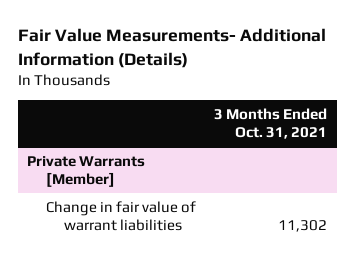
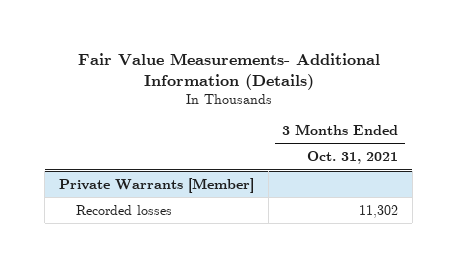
@ Private Warrants [Member]
- Change in fair value of warrant liabilities | 11,302
+ Recorded losses | 11,302

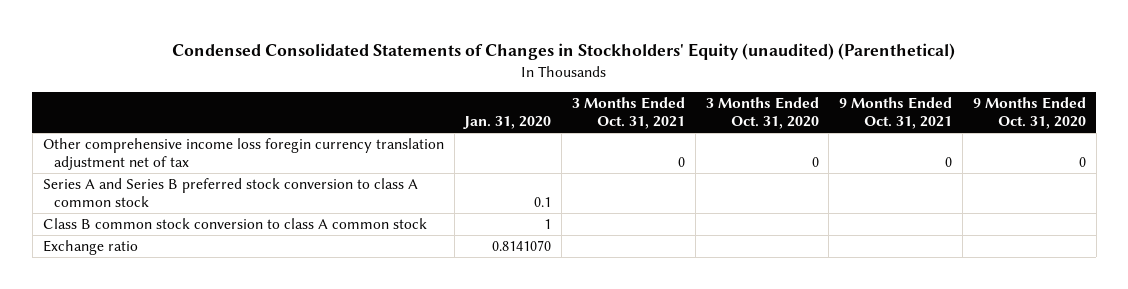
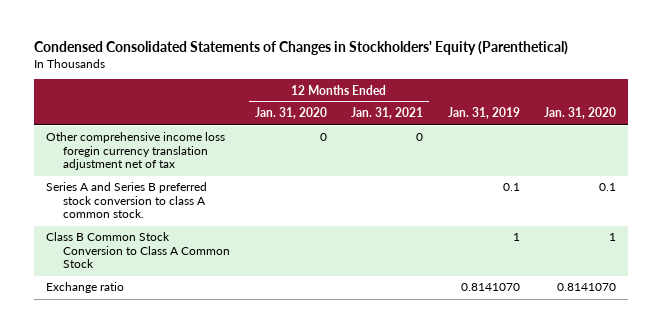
- Condensed Consolidated Statements of Changes in Stockholders' Equity (unaudited) (Parenthetical)
+ Condensed Consolidated Statements of Changes in Stockholders' Equity (Parenthetical)
- | Jan. 31, 2020 | 3 Months Ended Oct. 31, 2021 | 3 Months Ended Oct. 31, 2020 | 9 Months Ended Oct. 31, 2021 | 9 Months Ended Oct. 31, 2020
+ | 12 Months Ended Jan. 31, 2020 | 12 Months Ended Jan. 31, 2021 | Jan. 31, 2019 | Jan. 31, 2020
- Series A and Series B preferred stock conversion to class A common stock | 0.1 | | | |
- Class B common stock conversion to class A common stock | 1 | | | |
+ Series A and Series B preferred stock conversion to class A common stock. | | | 0.1 | 0.1
+ Class B Common Stock Conversion to Class A Common Stock | | | 1 | 1

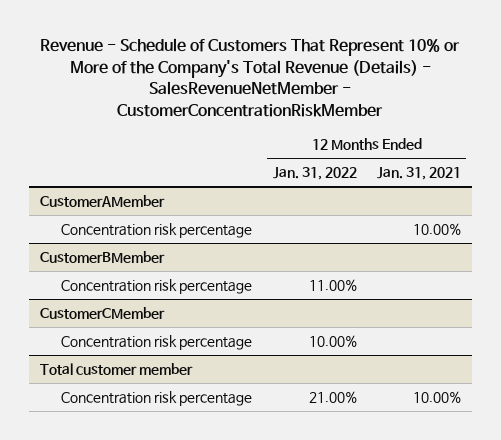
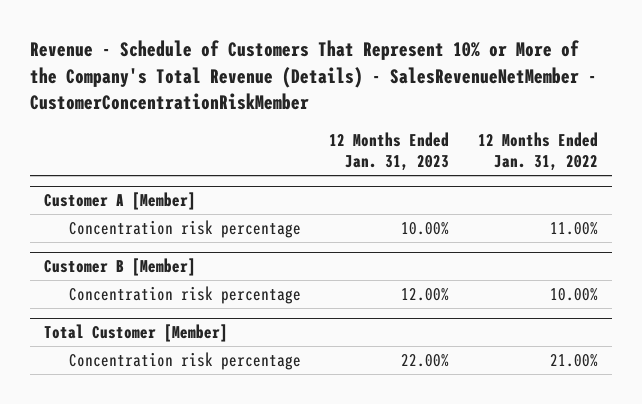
- | 12 Months Ended Jan. 31, 2022 | 12 Months Ended Jan. 31, 2021
+ | 12 Months Ended Jan. 31, 2023 | 12 Months Ended Jan. 31, 2022
- CustomerAMember
- Concentration risk percentage | | 10.00%
- CustomerBMember
+ Customer A [Member]
- CustomerCMember
+ Customer B [Member]
- Total customer member
+ Total Customer [Member]

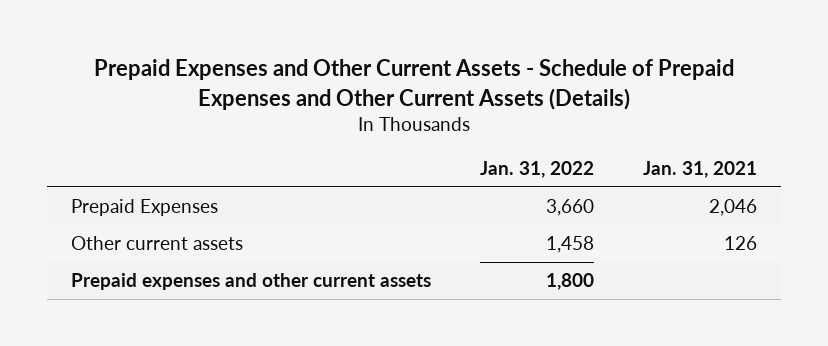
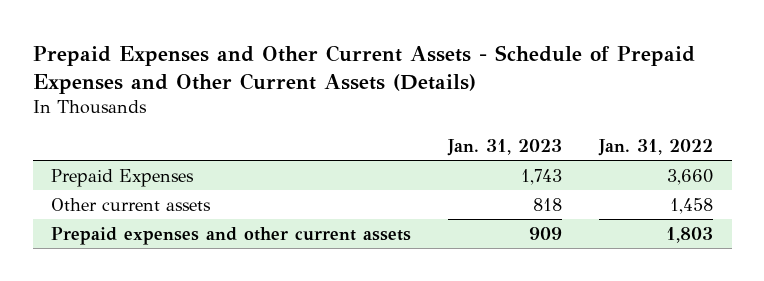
- | Jan. 31, 2022 | Jan. 31, 2021
+ | Jan. 31, 2023 | Jan. 31, 2022
- Prepaid expenses and other current assets | 1,800 |
+ Prepaid expenses and other current assets | 909 | 1,803

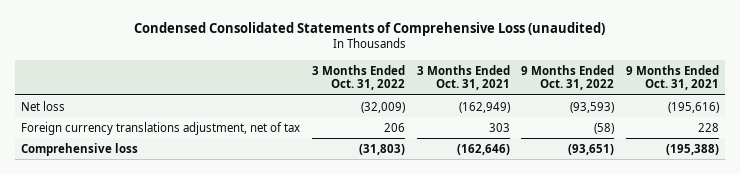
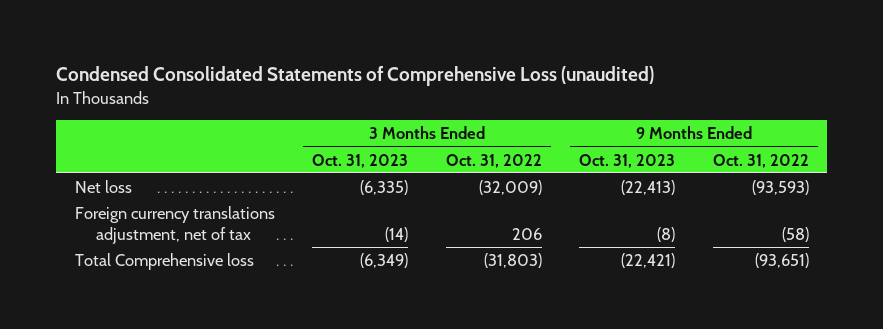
- | 3 Months Ended Oct. 31, 2022 | 3 Months Ended Oct. 31, 2021 | 9 Months Ended Oct. 31, 2022 | 9 Months Ended Oct. 31, 2021
+ | 3 Months Ended Oct. 31, 2023 | 3 Months Ended Oct. 31, 2022 | 9 Months Ended Oct. 31, 2023 | 9 Months Ended Oct. 31, 2022
- Comprehensive loss | (31,803) | (162,646) | (93,651) | (195,388)
+ Total Comprehensive loss | (6,349) | (31,803) | (22,421) | (93,651)

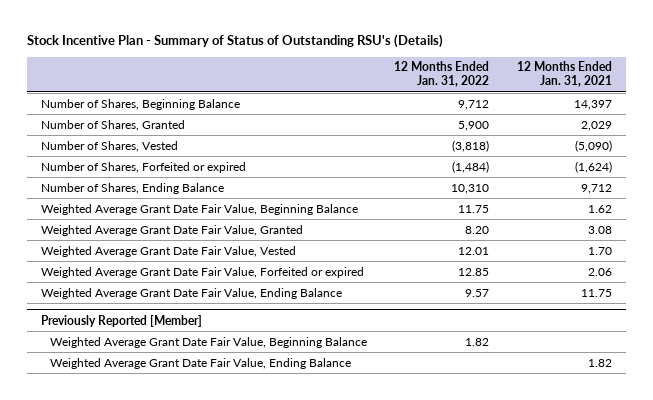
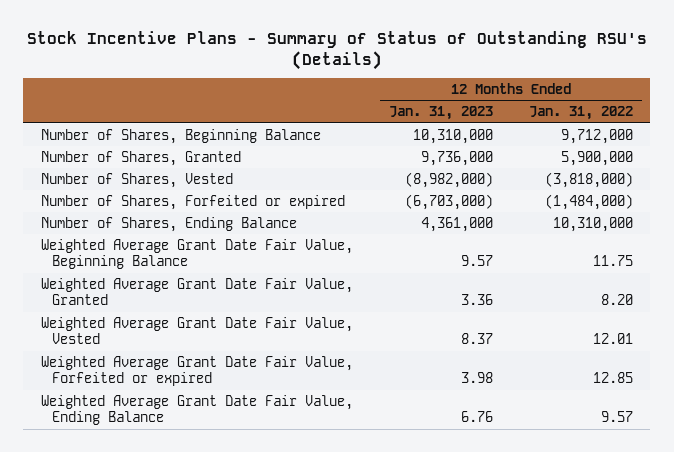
- Stock Incentive Plan - Summary of Status of Outstanding RSU's (Details)
+ Stock Incentive Plans - Summary of Status of Outstanding RSU's (Details)
- | 12 Months Ended Jan. 31, 2022 | 12 Months Ended Jan. 31, 2021
+ | 12 Months Ended Jan. 31, 2023 | 12 Months Ended Jan. 31, 2022
- Number of Shares, Beginning Balance | 9,712 | 14,397
- Number of Shares, Granted | 5,900 | 2,029
- Number of Shares, Vested | (3,818) | (5,090)
- Number of Shares, Forfeited or expired | (1,484) | (1,624)
- Number of Shares, Ending Balance | 10,310 | 9,712
+ Number of Shares, Beginning Balance | 10,310,000 | 9,712,000
+ Number of Shares, Granted | 9,736,000 | 5,900,000
+ Number of Shares, Vested | (8,982,000) | (3,818,000)
+ Number of Shares, Forfeited or expired | (6,703,000) | (1,484,000)
+ Number of Shares, Ending Balance | 4,361,000 | 10,310,000
- Previously Reported [Member]
- Weighted Average Grant Date Fair Value, Beginning Balance | 1.82 |
- Weighted Average Grant Date Fair Value, Ending Balance | | 1.82

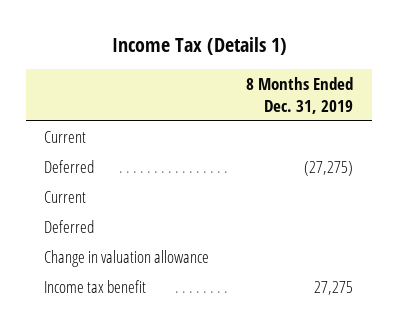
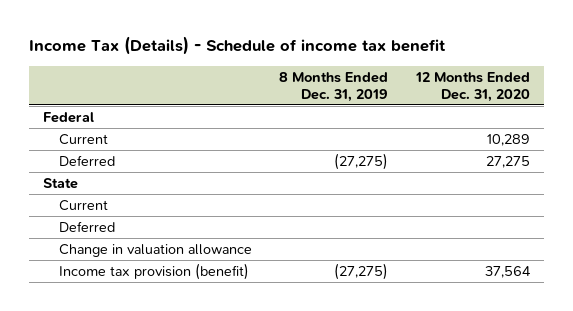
- Income Tax (Details 1)
+ Income Tax (Details) - Schedule of income tax benefit
- | 8 Months Ended Dec. 31, 2019
+ | 8 Months Ended Dec. 31, 2019 | 12 Months Ended Dec. 31, 2020
+ Federal
+ State
- Income tax benefit | 27,275
+ Income tax provision (benefit) | (27,275) | 37,564

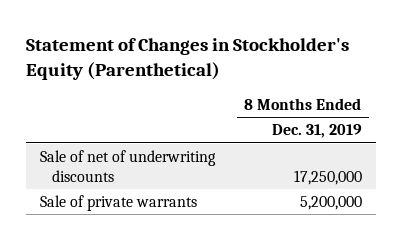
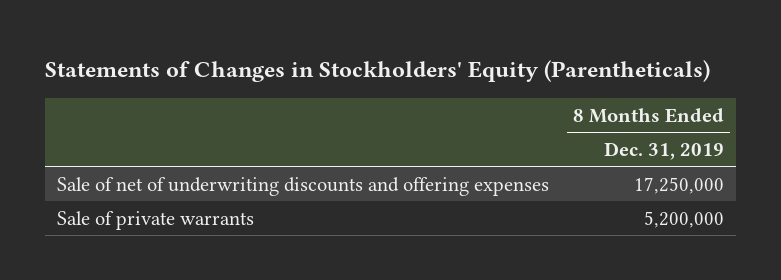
- Statement of Changes in Stockholder's Equity (Parenthetical)
+ Statements of Changes in Stockholders' Equity (Parentheticals)
- Sale of net of underwriting discounts | 17,250,000
+ Sale of net of underwriting discounts and offering expenses | 17,250,000

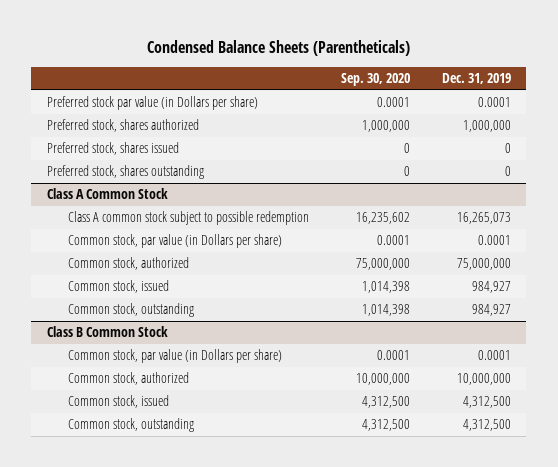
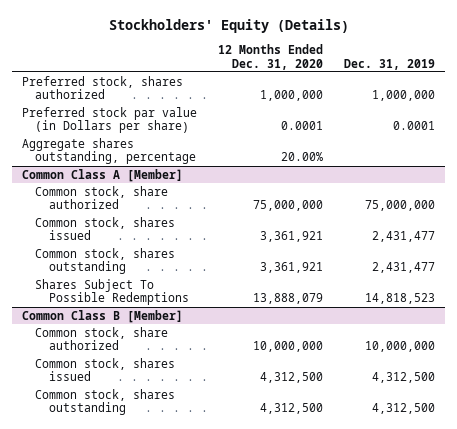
- Condensed Balance Sheets (Parentheticals)
+ Stockholders' Equity (Details)
- | Sep. 30, 2020 | Dec. 31, 2019
+ | 12 Months Ended Dec. 31, 2020 | Dec. 31, 2019
- Preferred stock, shares issued | 0 | 0
- Preferred stock, shares outstanding | 0 | 0
- Class A Common Stock
- Class A common stock subject to possible redemption | 16,235,602 | 16,265,073
- Common stock, par value (in Dollars per share) | 0.0001 | 0.0001
- Common stock, authorized | 75,000,000 | 75,000,000
- Common stock, issued | 1,014,398 | 984,927
- Common stock, outstanding | 1,014,398 | 984,927
- Class B Common Stock
- Common stock, par value (in Dollars per share) | 0.0001 | 0.0001
- Common stock, authorized | 10,000,000 | 10,000,000
- Common stock, issued | 4,312,500 | 4,312,500
- Common stock, outstanding | 4,312,500 | 4,312,500
moved down: Preferred stock par value (in Dollars per share) | 0.0001 | 0.0001
+ Aggregate shares outstanding, percentage | 20.00% |
+ Common Class A [Member]
+ Common stock, share authorized | 75,000,000 | 75,000,000
+ Common stock, shares issued | 3,361,921 | 2,431,477
+ Common stock, shares outstanding | 3,361,921 | 2,431,477
+ Shares Subject To Possible Redemptions | 13,888,079 | 14,818,523
+ Common Class B [Member]
+ Common stock, share authorized | 10,000,000 | 10,000,000
+ Common stock, shares issued | 4,312,500 | 4,312,500
+ Common stock, shares outstanding | 4,312,500 | 4,312,500

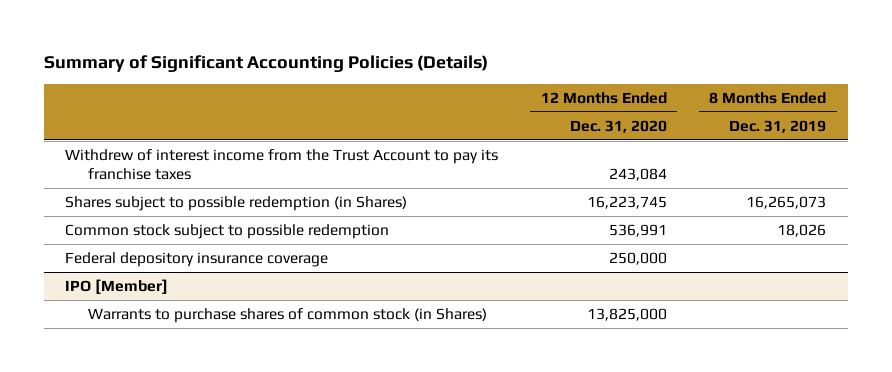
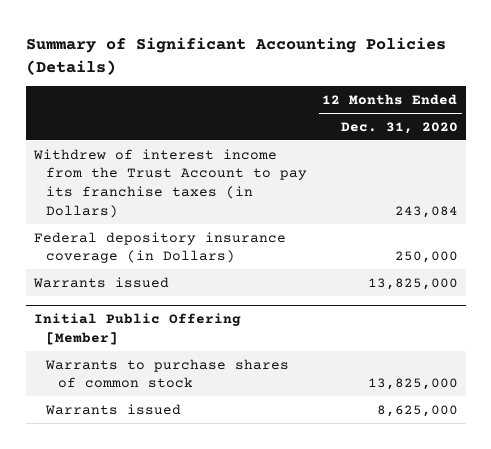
- | 12 Months Ended Dec. 31, 2020 | 8 Months Ended Dec. 31, 2019
+ | 12 Months Ended Dec. 31, 2020
- Withdrew of interest income from the Trust Account to pay its franchise taxes | 243,084 |
- Shares subject to possible redemption (in Shares) | 16,223,745 | 16,265,073
- Common stock subject to possible redemption | 536,991 | 18,026
- Federal depository insurance coverage | 250,000 |
- IPO [Member]
- Warrants to purchase shares of common stock (in Shares) | 13,825,000 |
+ Withdrew of interest income from the Trust Account to pay its franchise taxes (in Dollars) | 243,084
+ Federal depository insurance coverage (in Dollars) | 250,000
+ Warrants issued | 13,825,000
+ Initial Public Offering [Member]
+ Warrants to purchase shares of common stock | 13,825,000
+ Warrants issued | 8,625,000

